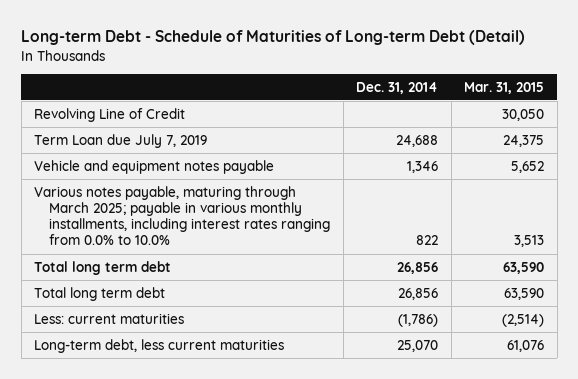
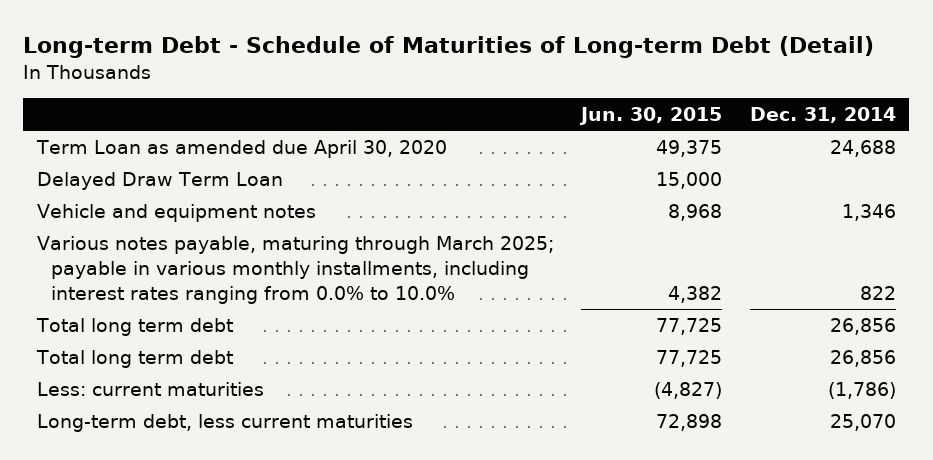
- | Dec. 31, 2014 | Mar. 31, 2015
+ | Jun. 30, 2015 | Dec. 31, 2014
- Revolving Line of Credit | | 30,050
- Term Loan due July 7, 2019 | 24,688 | 24,375
- Vehicle and equipment notes payable | 1,346 | 5,652
+ Term Loan as amended due April 30, 2020 | 49,375 | 24,688
+ Delayed Draw Term Loan | 15,000 |
+ Vehicle and equipment notes | 8,968 | 1,346

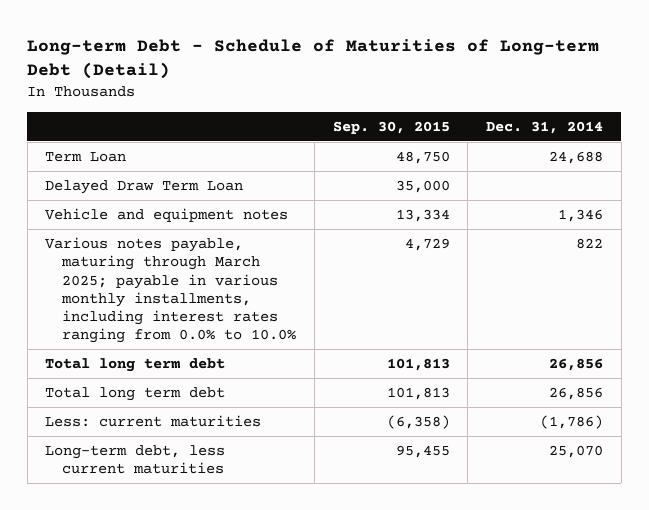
- | Jun. 30, 2015 | Dec. 31, 2014
+ | Sep. 30, 2015 | Dec. 31, 2014
- Term Loan as amended due April 30, 2020 | 49,375 | 24,688
+ Term Loan | 48,750 | 24,688

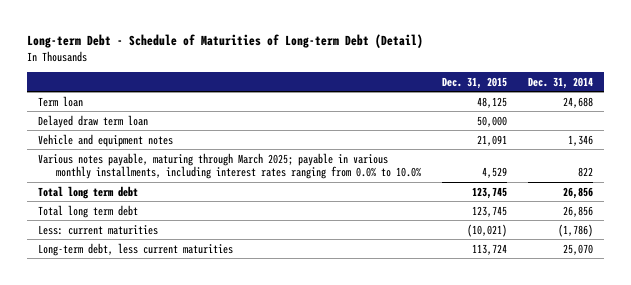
- | Sep. 30, 2015 | Dec. 31, 2014
+ | Dec. 31, 2015 | Dec. 31, 2014
- Term Loan | 48,750 | 24,688
- Delayed Draw Term Loan | 35,000 |
+ Term loan | 48,125 | 24,688
+ Delayed draw term loan | 50,000 |

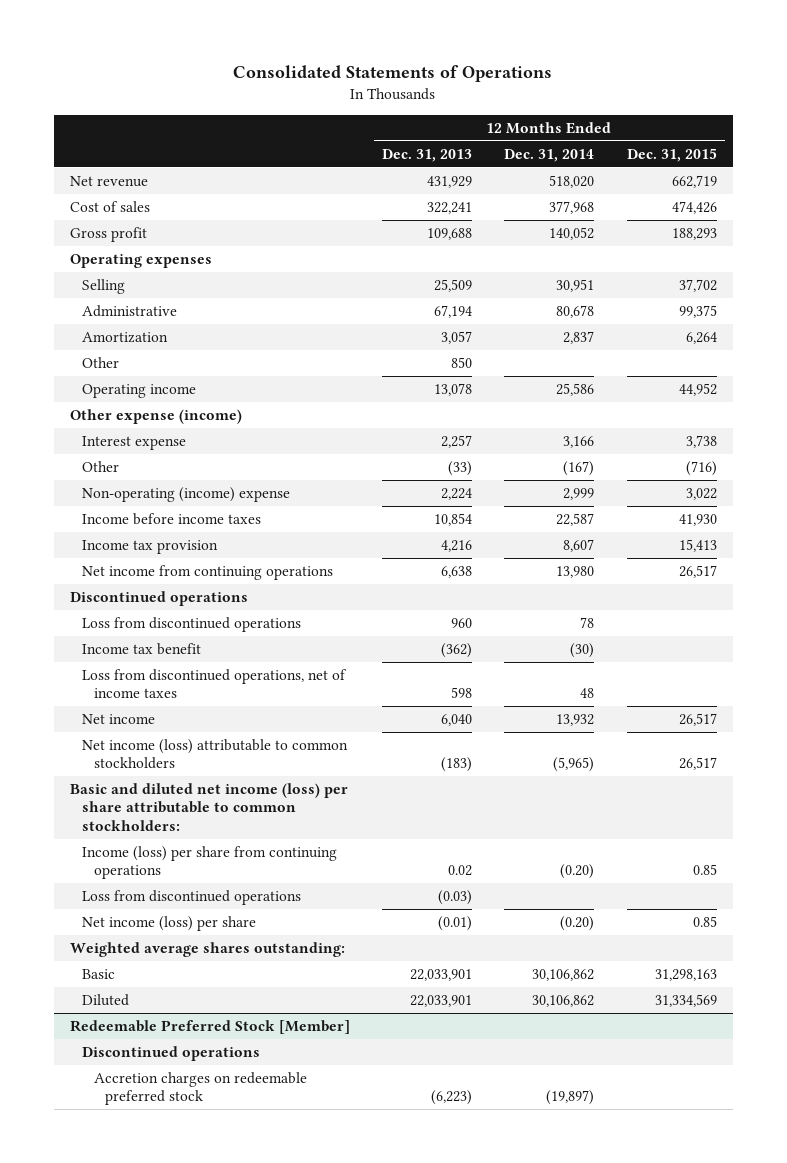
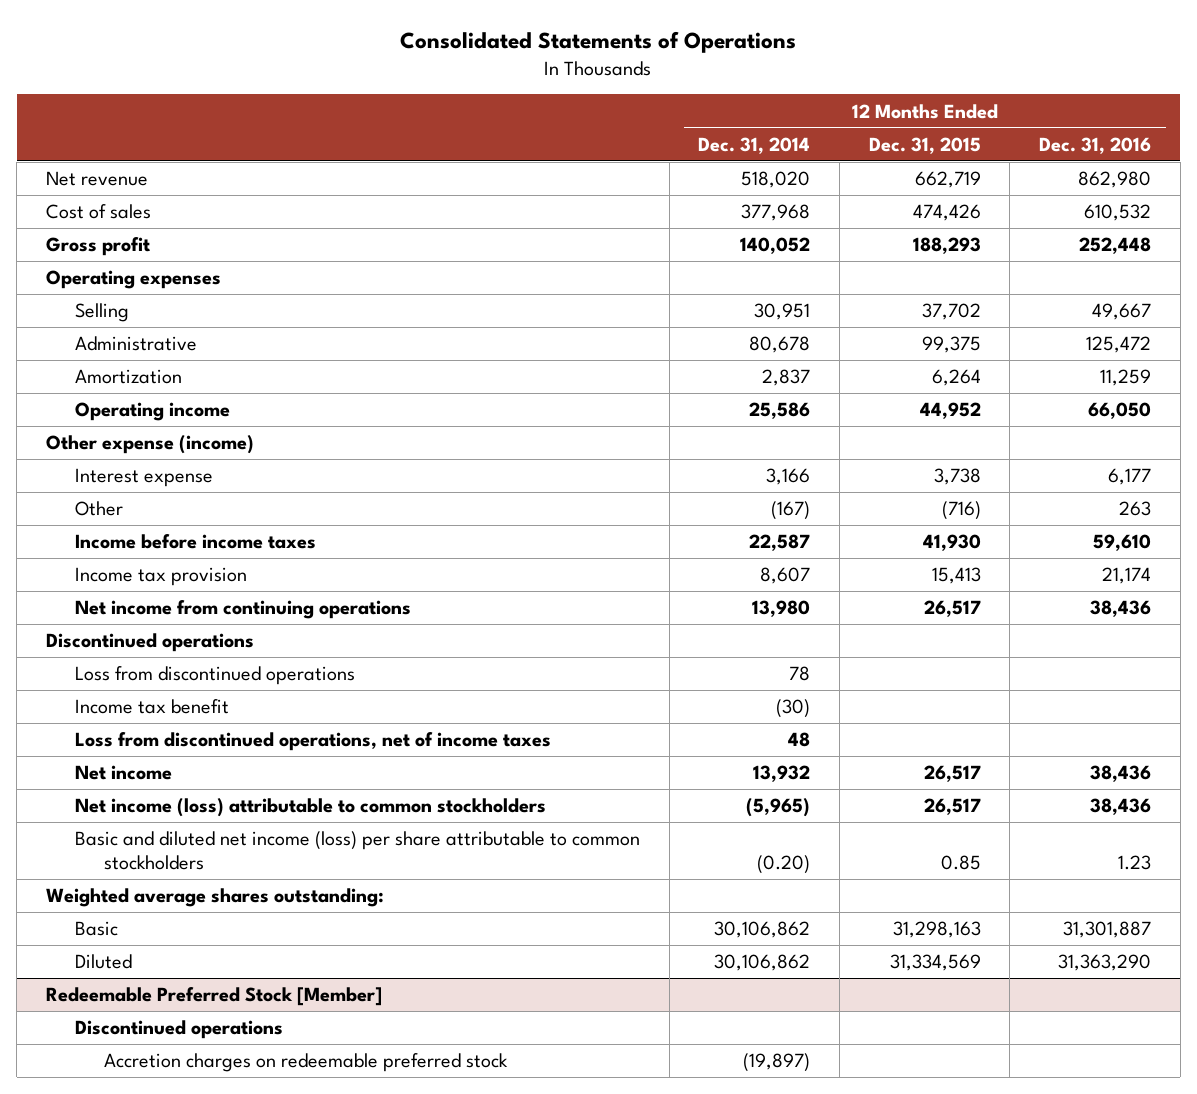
- | 12 Months Ended Dec. 31, 2013 | 12 Months Ended Dec. 31, 2014 | 12 Months Ended Dec. 31, 2015
+ | 12 Months Ended Dec. 31, 2014 | 12 Months Ended Dec. 31, 2015 | 12 Months Ended Dec. 31, 2016
- Other | 850 | |
- Non-operating (income) expense | 2,224 | 2,999 | 3,022
- Basic and diluted net income (loss) per share attributable to common stockholders:
- Income (loss) per share from continuing operations | 0.02 | (0.20) | 0.85
- Loss from discontinued operations | (0.03) | |
- Net income (loss) per share | (0.01) | (0.20) | 0.85
+ Basic and diluted net income (loss) per share attributable to common stockholders | (0.20) | 0.85 | 1.23

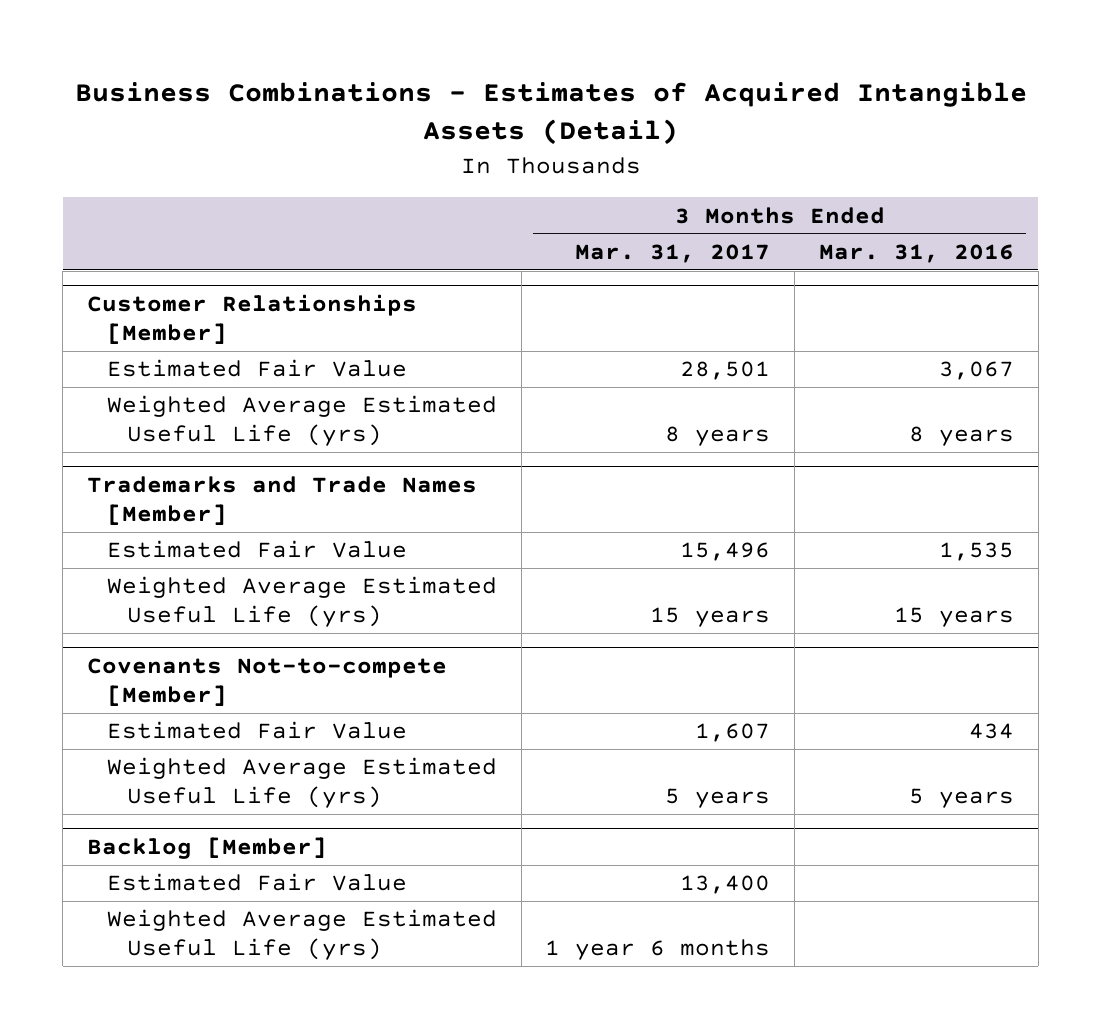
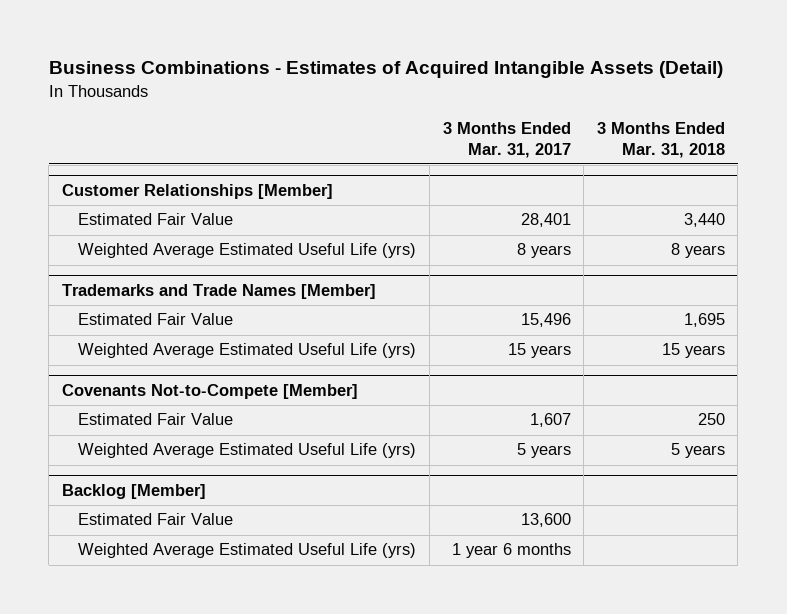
- | 3 Months Ended Mar. 31, 2017 | 3 Months Ended Mar. 31, 2016
+ | 3 Months Ended Mar. 31, 2017 | 3 Months Ended Mar. 31, 2018
@ Customer Relationships [Member]
- Estimated Fair Value | 28,501 | 3,067
+ Estimated Fair Value | 28,401 | 3,440
- Covenants Not-to-compete [Member]
+ Covenants Not-to-Compete [Member]
@ Backlog [Member]
- Estimated Fair Value | 13,400 |
+ Estimated Fair Value | 13,600 |

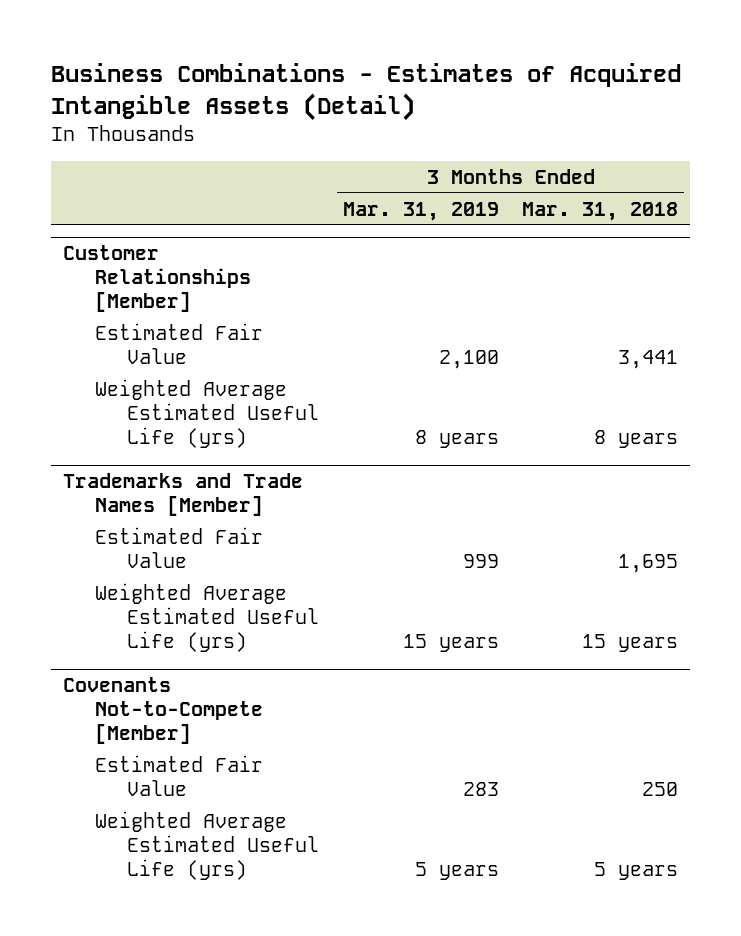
- | 3 Months Ended Mar. 31, 2017 | 3 Months Ended Mar. 31, 2018
+ | 3 Months Ended Mar. 31, 2019 | 3 Months Ended Mar. 31, 2018
@ Customer Relationships [Member]
- Estimated Fair Value | 28,401 | 3,440
+ Estimated Fair Value | 2,100 | 3,441
- Backlog [Member]
- Estimated Fair Value | 13,600 |
- Weighted Average Estimated Useful Life (yrs) | 1 year 6 months |

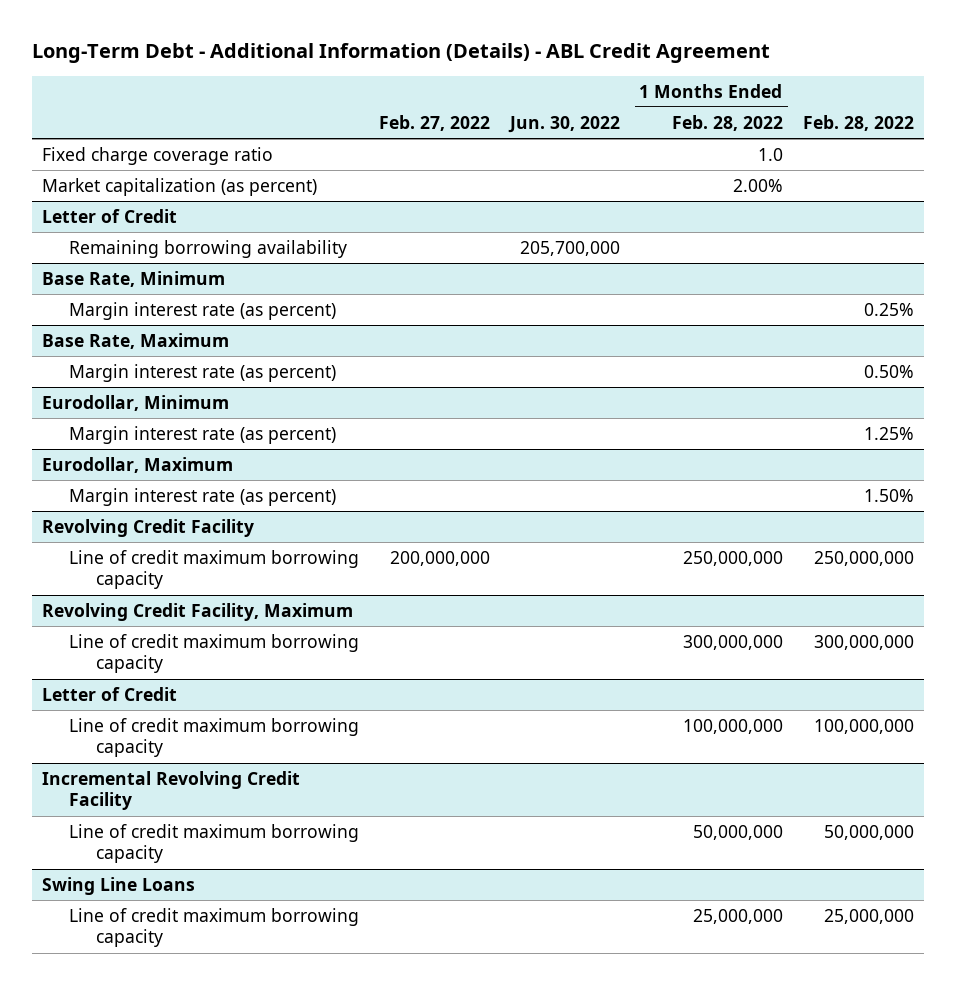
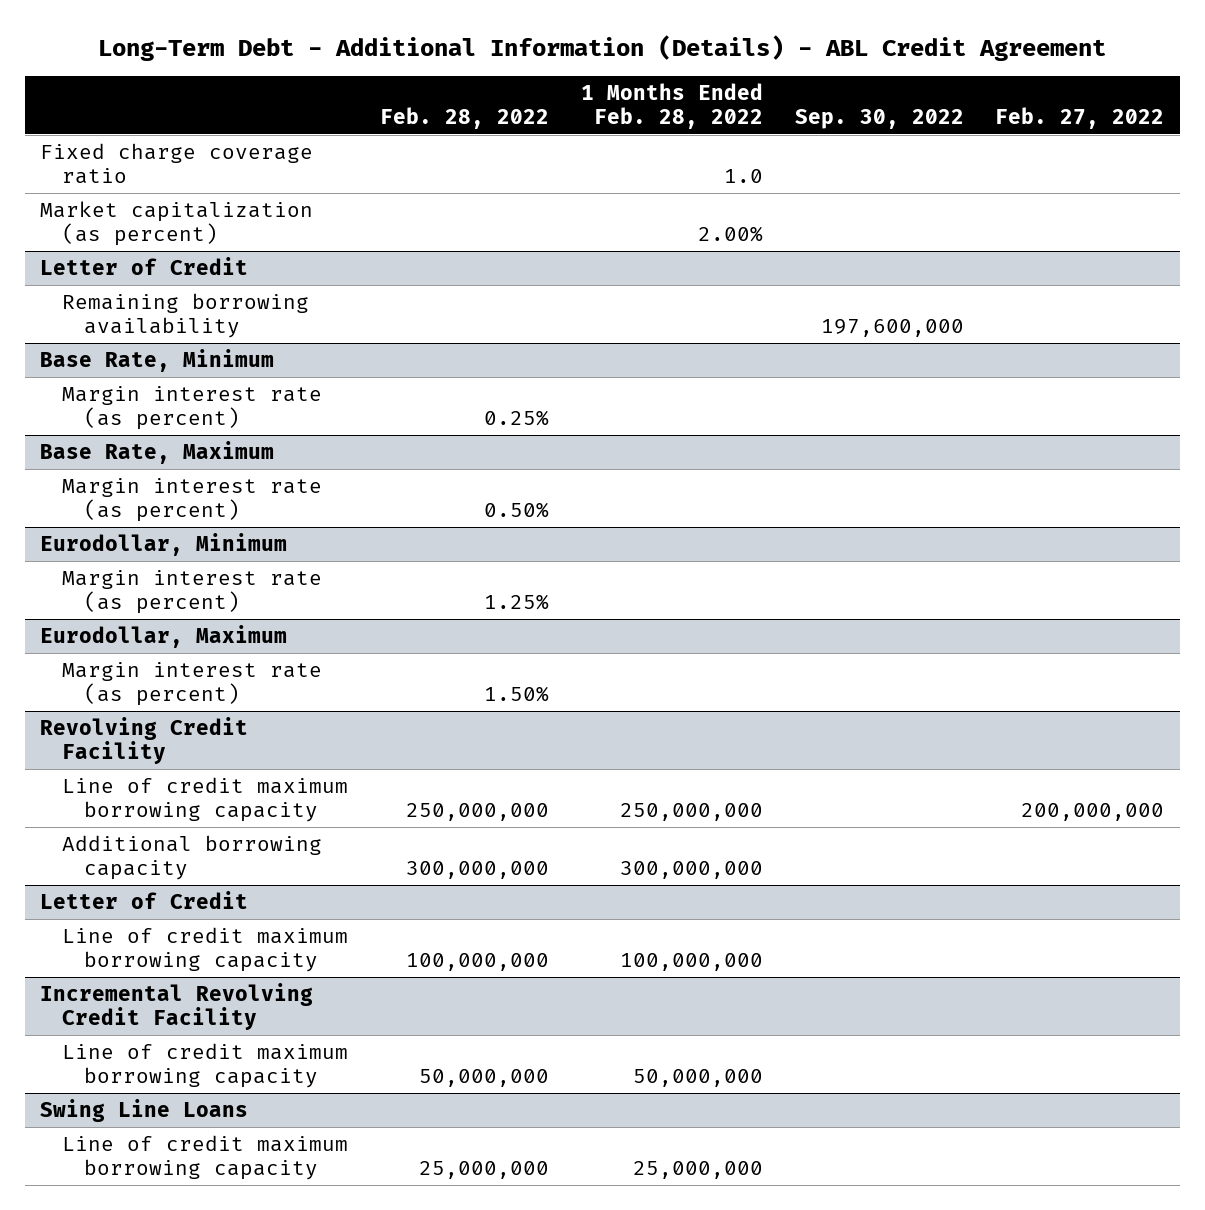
- | Feb. 27, 2022 | Jun. 30, 2022 | 1 Months Ended Feb. 28, 2022 | Feb. 28, 2022
+ | Feb. 28, 2022 | 1 Months Ended Feb. 28, 2022 | Sep. 30, 2022 | Feb. 27, 2022
- Revolving Credit Facility, Maximum
- Line of credit maximum borrowing capacity | | | 300,000,000 | 300,000,000
@ Revolving Credit Facility
+ Additional borrowing capacity | 300,000,000 | 300,000,000 | |

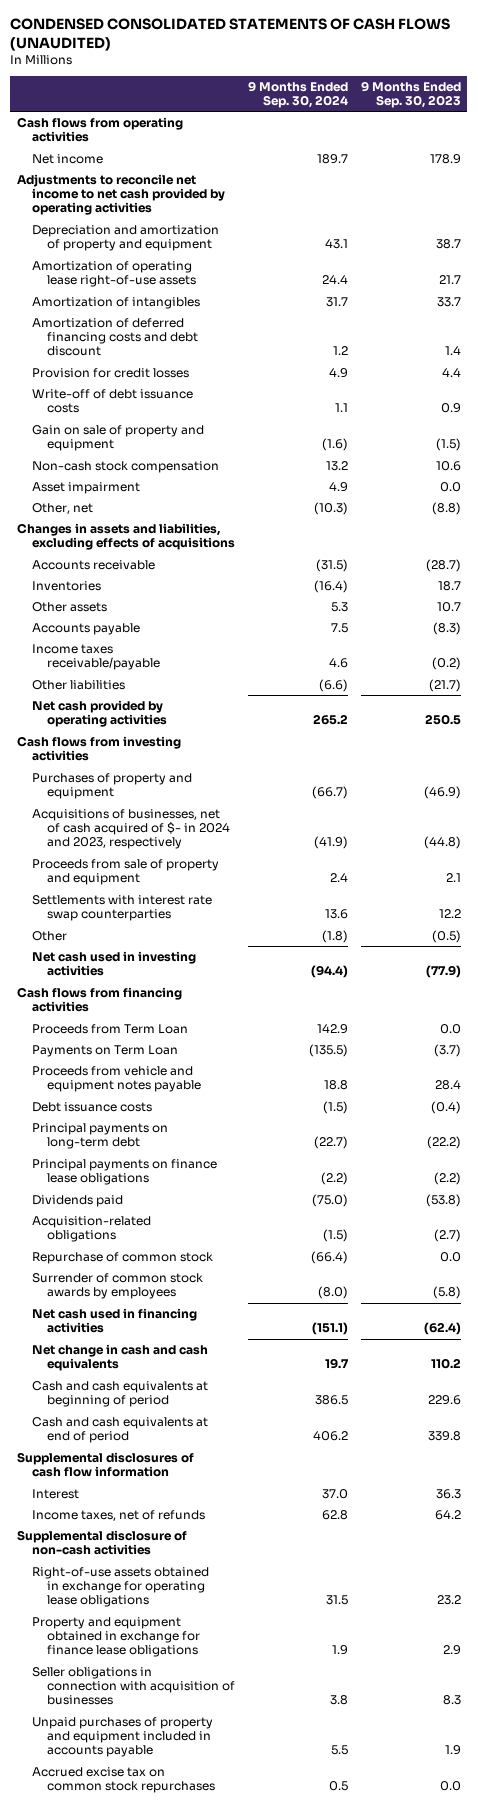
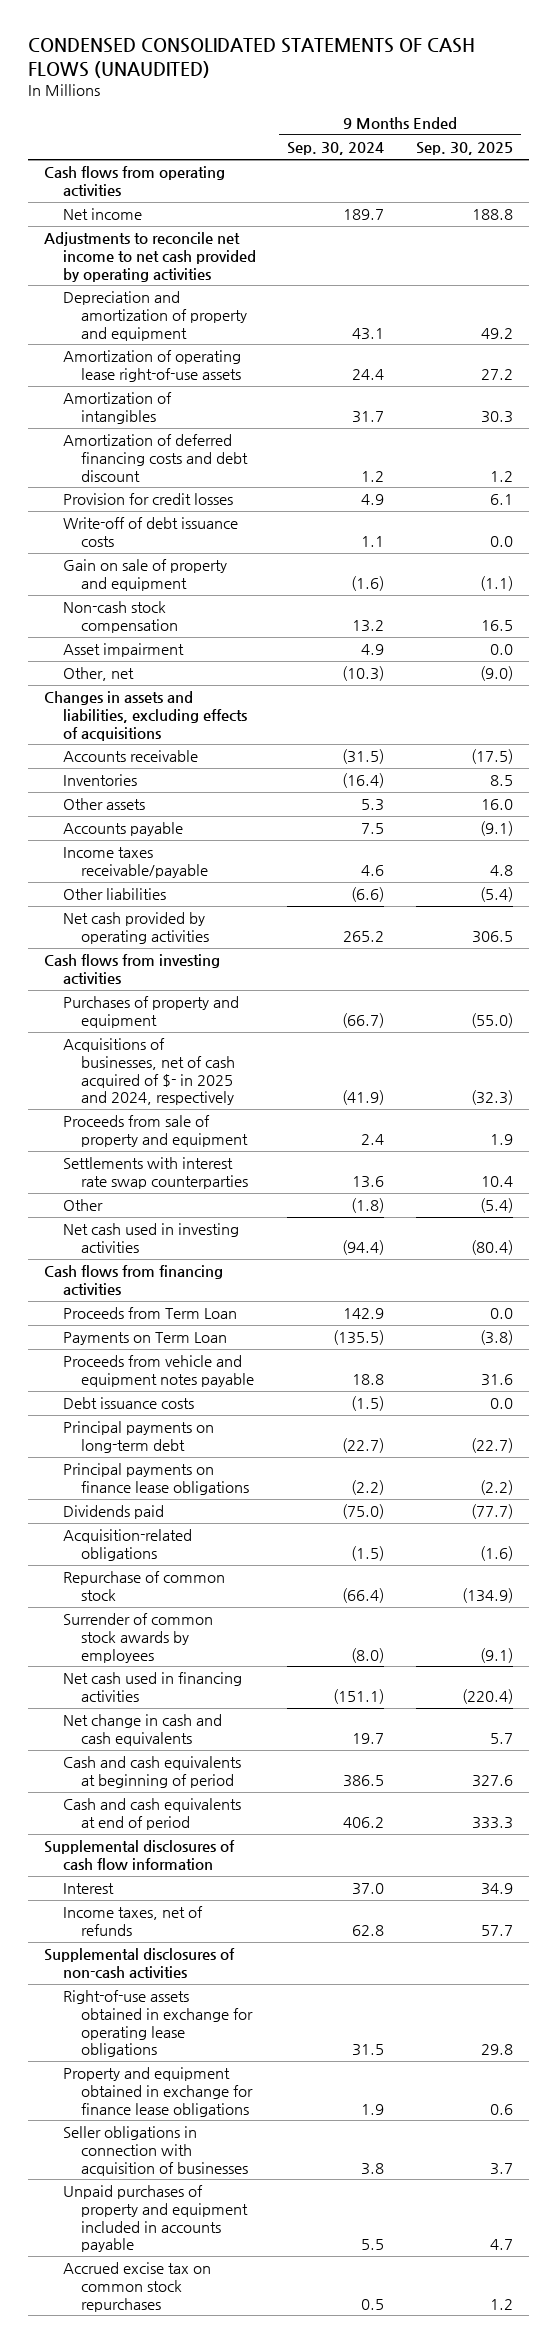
- | 9 Months Ended Sep. 30, 2024 | 9 Months Ended Sep. 30, 2023
+ | 9 Months Ended Sep. 30, 2024 | 9 Months Ended Sep. 30, 2025
- Acquisitions of businesses, net of cash acquired of $- in 2024 and 2023, respectively | (41.9) | (44.8)
+ Acquisitions of businesses, net of cash acquired of $- in 2025 and 2024, respectively | (41.9) | (32.3)
- Supplemental disclosure of non-cash activities
+ Supplemental disclosures of non-cash activities

